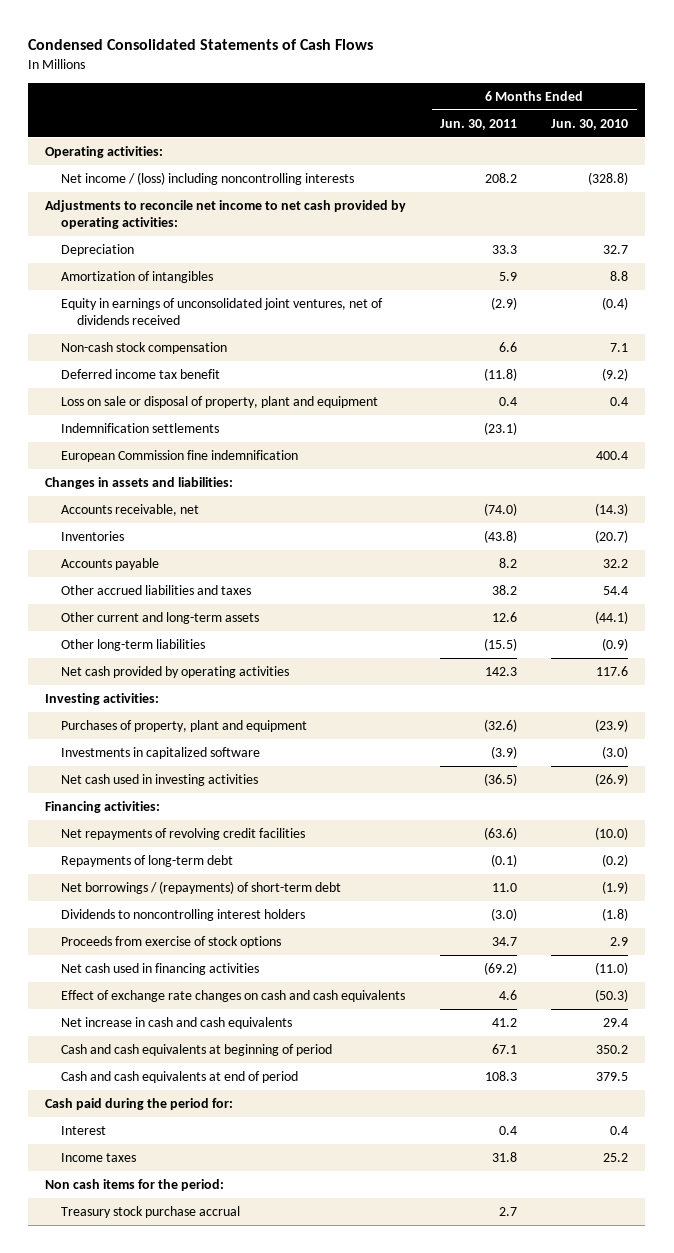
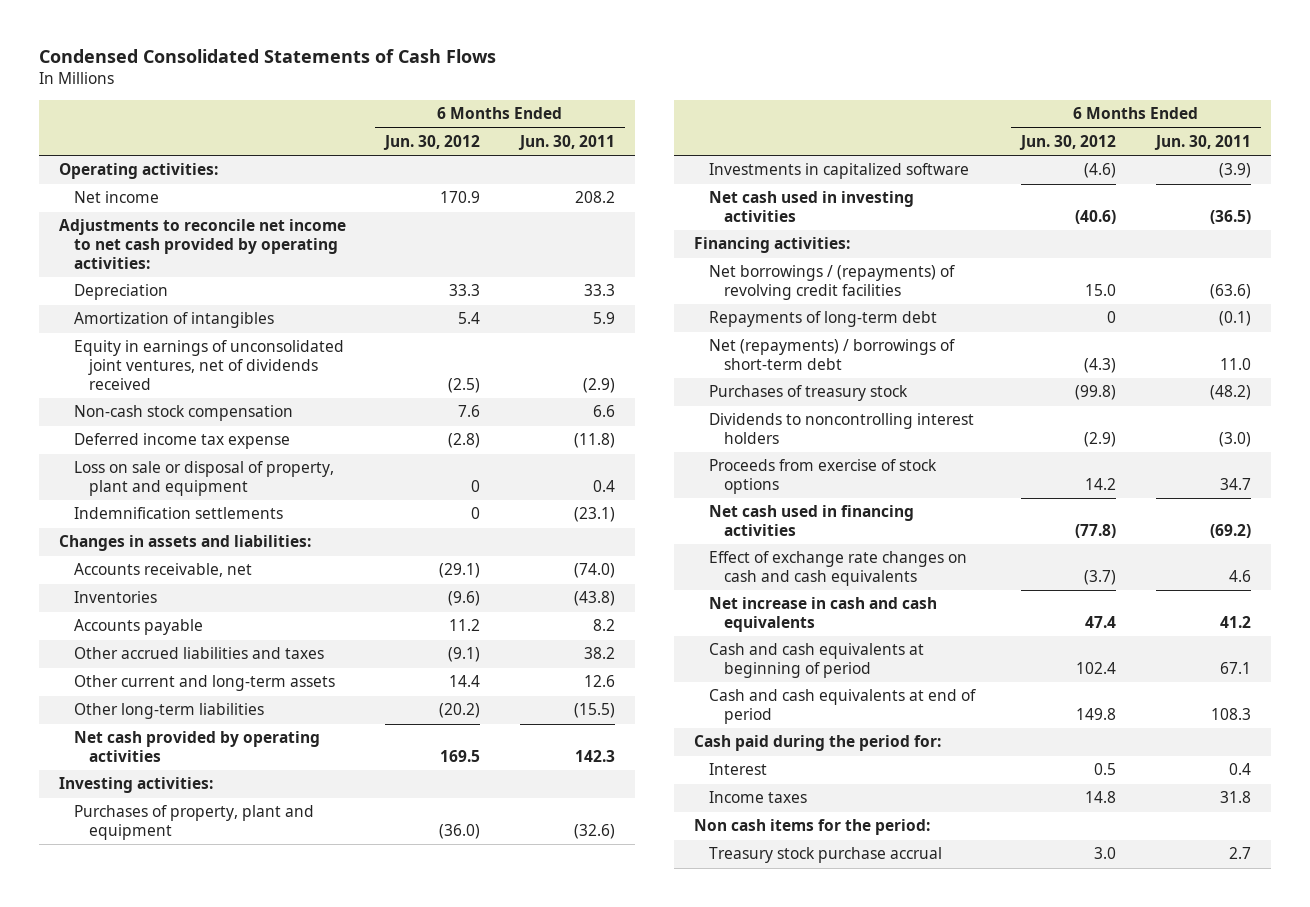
- | 6 Months Ended Jun. 30, 2011 | 6 Months Ended Jun. 30, 2010
+ | 6 Months Ended Jun. 30, 2012 | 6 Months Ended Jun. 30, 2011
- Net income / (loss) including noncontrolling interests | 208.2 | (328.8)
+ Net income | 170.9 | 208.2
- Deferred income tax benefit | (11.8) | (9.2)
+ Deferred income tax expense | (2.8) | (11.8)
- European Commission fine indemnification | | 400.4
- Net repayments of revolving credit facilities | (63.6) | (10.0)
+ Net borrowings / (repayments) of revolving credit facilities | 15.0 | (63.6)
- Net borrowings / (repayments) of short-term debt | 11.0 | (1.9)
+ Net (repayments) / borrowings of short-term debt | (4.3) | 11.0
+ Purchases of treasury stock | (99.8) | (48.2)

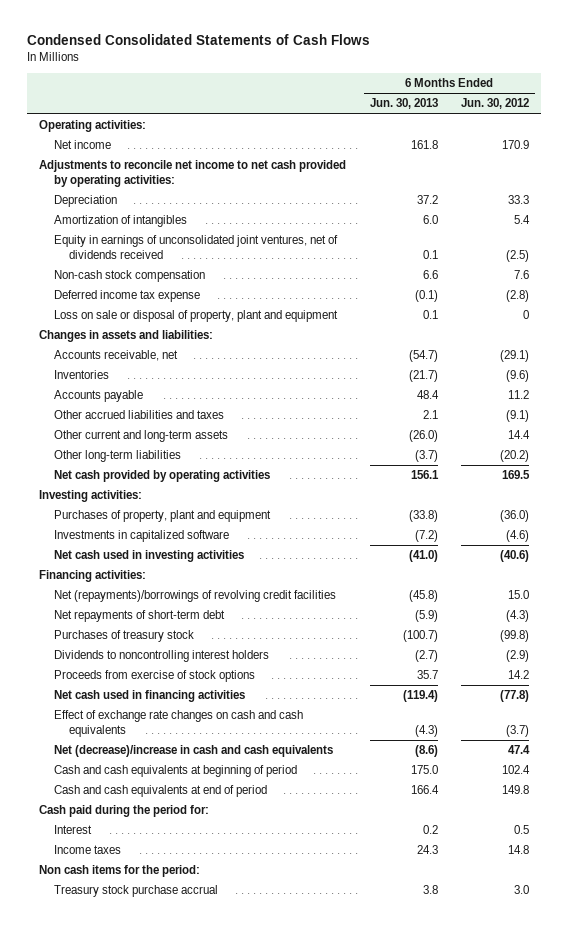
- | 6 Months Ended Jun. 30, 2012 | 6 Months Ended Jun. 30, 2011
+ | 6 Months Ended Jun. 30, 2013 | 6 Months Ended Jun. 30, 2012
- Indemnification settlements | 0 | (23.1)
- Net borrowings / (repayments) of revolving credit facilities | 15.0 | (63.6)
- Repayments of long-term debt | 0 | (0.1)
- Net (repayments) / borrowings of short-term debt | (4.3) | 11.0
+ Net (repayments)/borrowings of revolving credit facilities | (45.8) | 15.0
+ Net repayments of short-term debt | (5.9) | (4.3)
- Net increase in cash and cash equivalents | 47.4 | 41.2
+ Net (decrease)/increase in cash and cash equivalents | (8.6) | 47.4

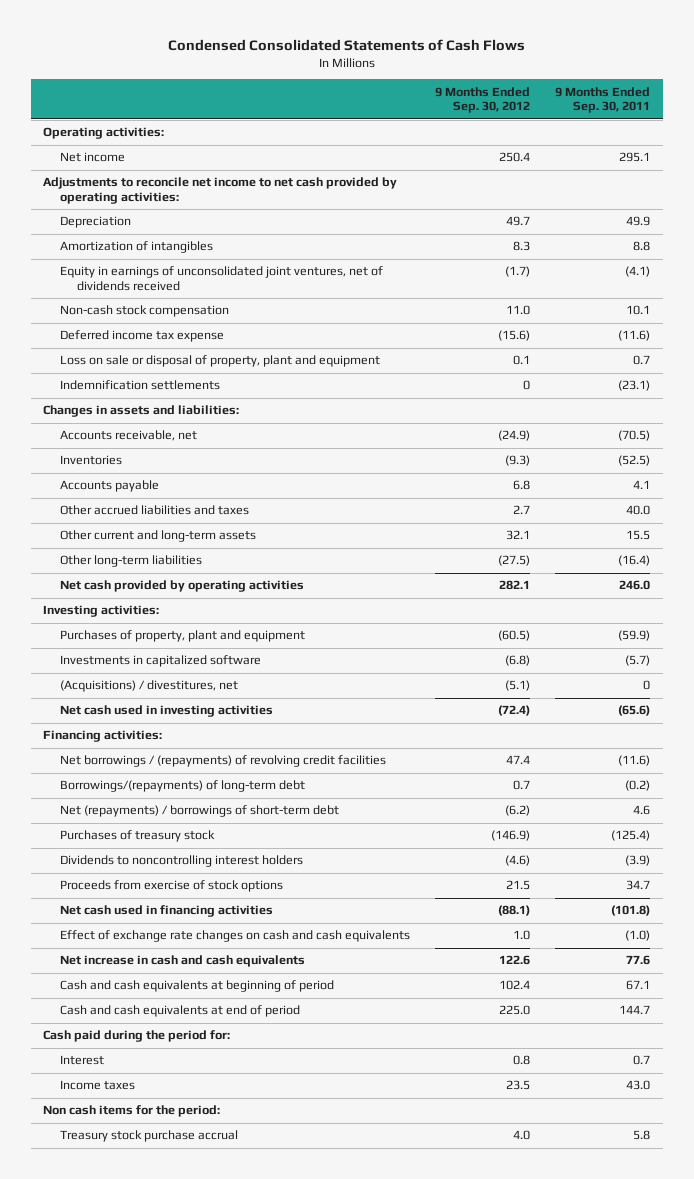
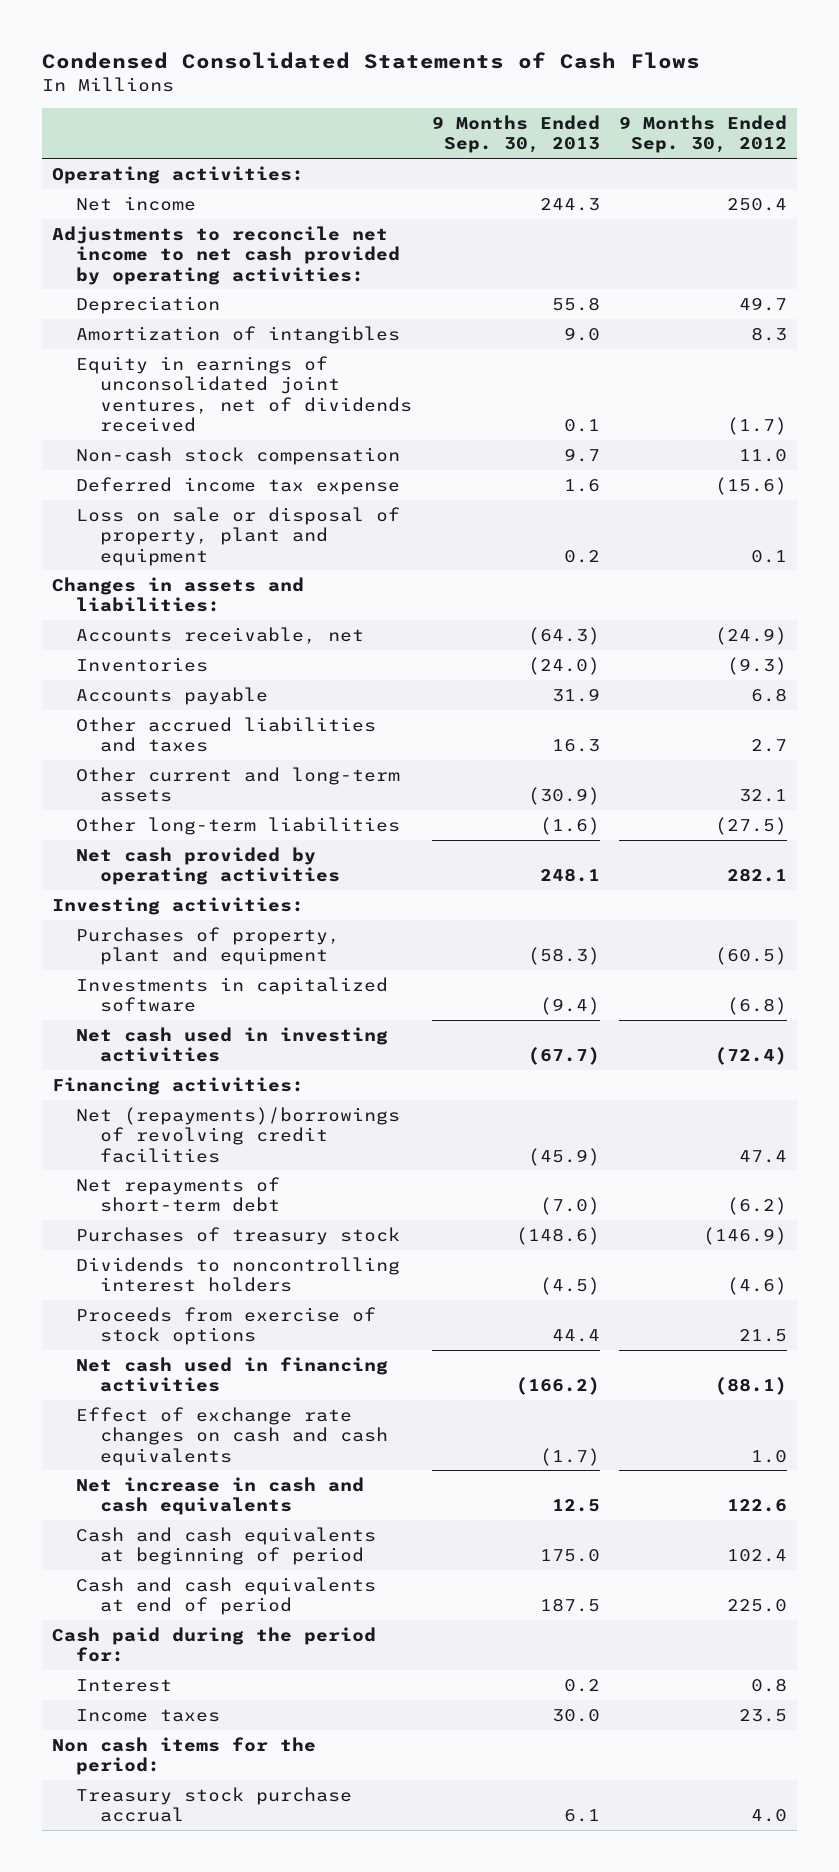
- | 9 Months Ended Sep. 30, 2012 | 9 Months Ended Sep. 30, 2011
+ | 9 Months Ended Sep. 30, 2013 | 9 Months Ended Sep. 30, 2012
- Indemnification settlements | 0 | (23.1)
- (Acquisitions) / divestitures, net | (5.1) | 0
- Net borrowings / (repayments) of revolving credit facilities | 47.4 | (11.6)
- Borrowings/(repayments) of long-term debt | 0.7 | (0.2)
- Net (repayments) / borrowings of short-term debt | (6.2) | 4.6
+ Net (repayments)/borrowings of revolving credit facilities | (45.9) | 47.4
+ Net repayments of short-term debt | (7.0) | (6.2)

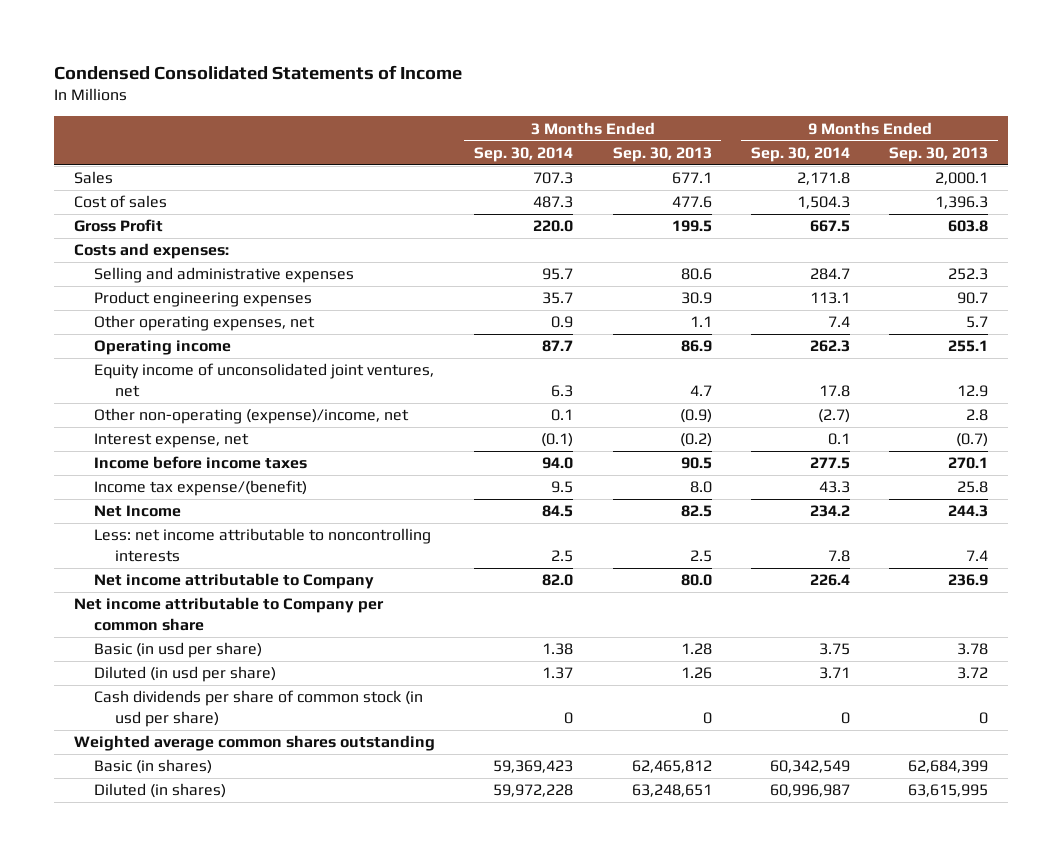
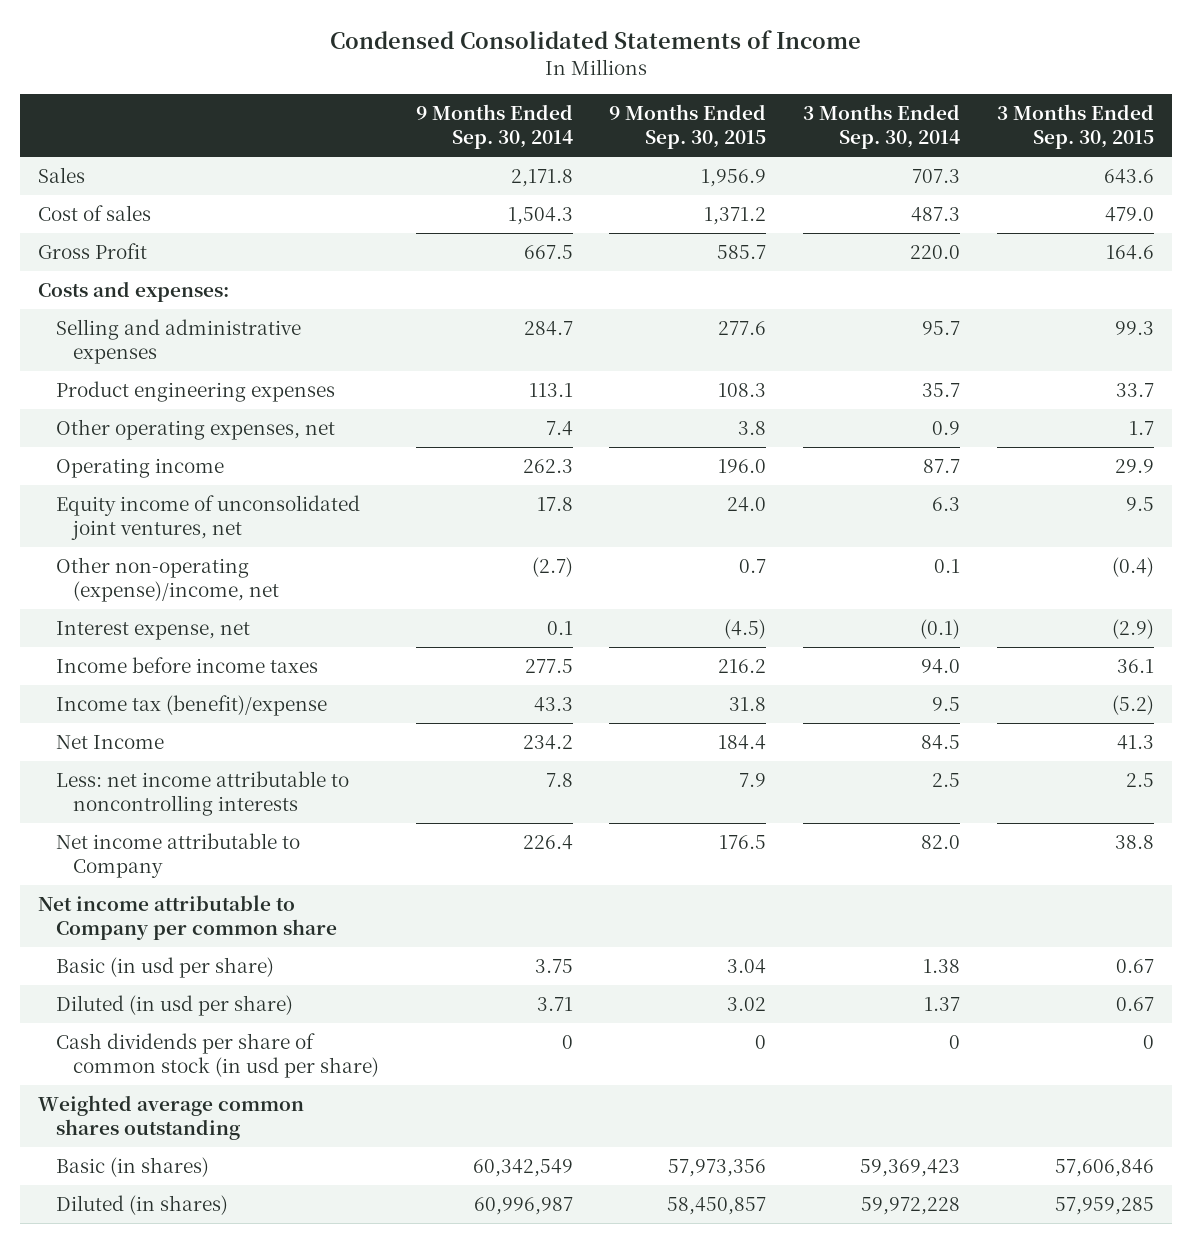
- | 3 Months Ended Sep. 30, 2014 | 3 Months Ended Sep. 30, 2013 | 9 Months Ended Sep. 30, 2014 | 9 Months Ended Sep. 30, 2013
+ | 9 Months Ended Sep. 30, 2014 | 9 Months Ended Sep. 30, 2015 | 3 Months Ended Sep. 30, 2014 | 3 Months Ended Sep. 30, 2015
- Income tax expense/(benefit) | 9.5 | 8.0 | 43.3 | 25.8
+ Income tax (benefit)/expense | 43.3 | 31.8 | 9.5 | (5.2)

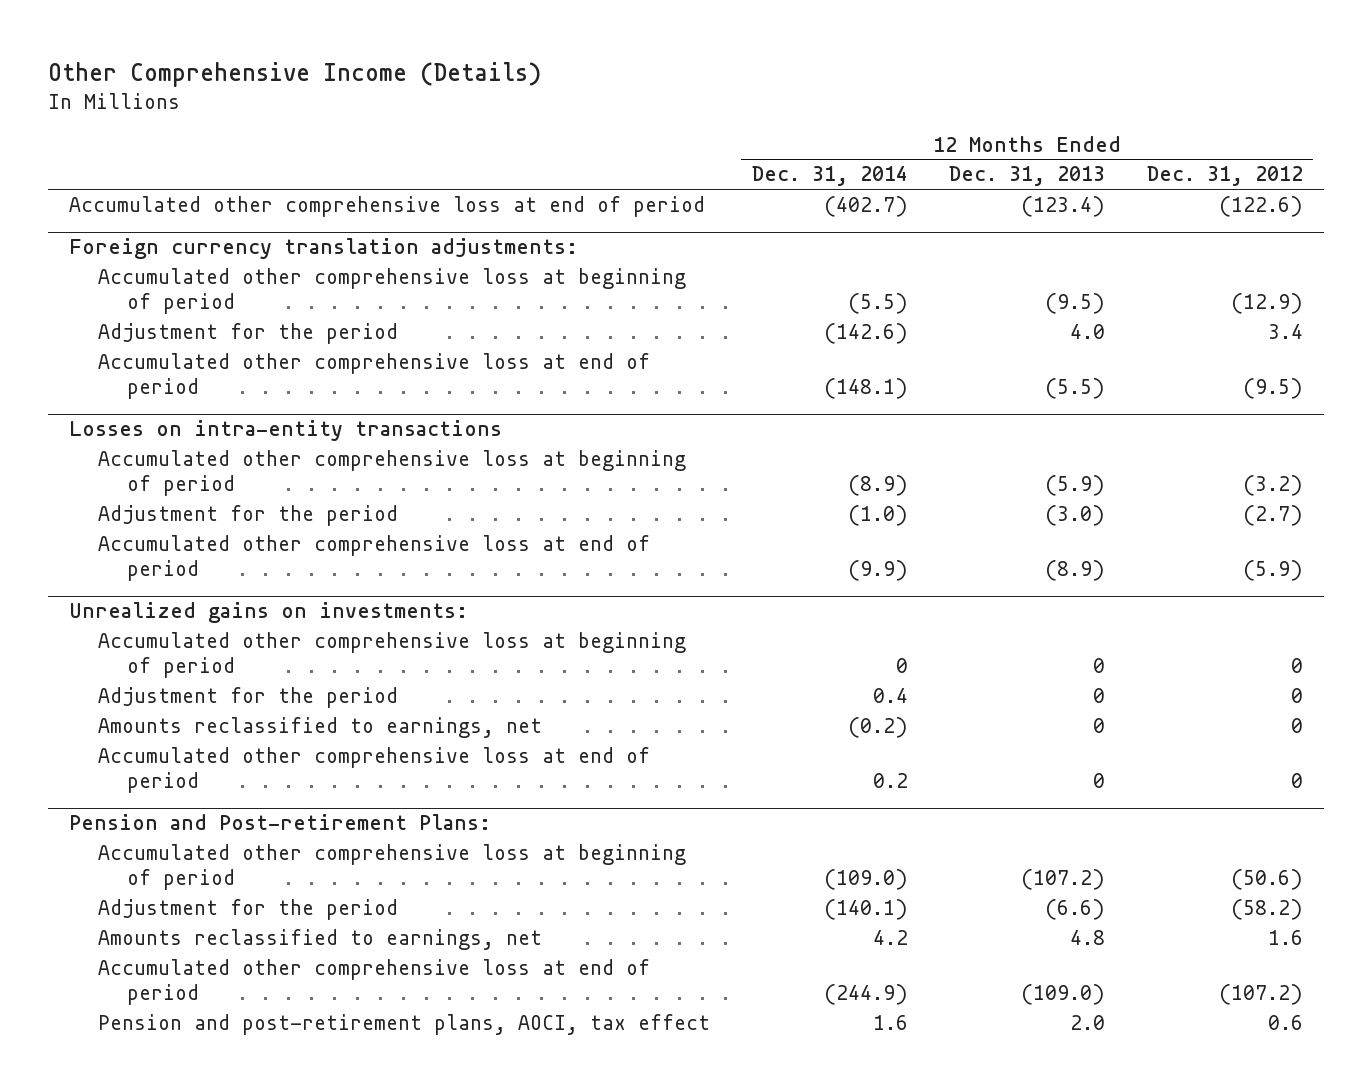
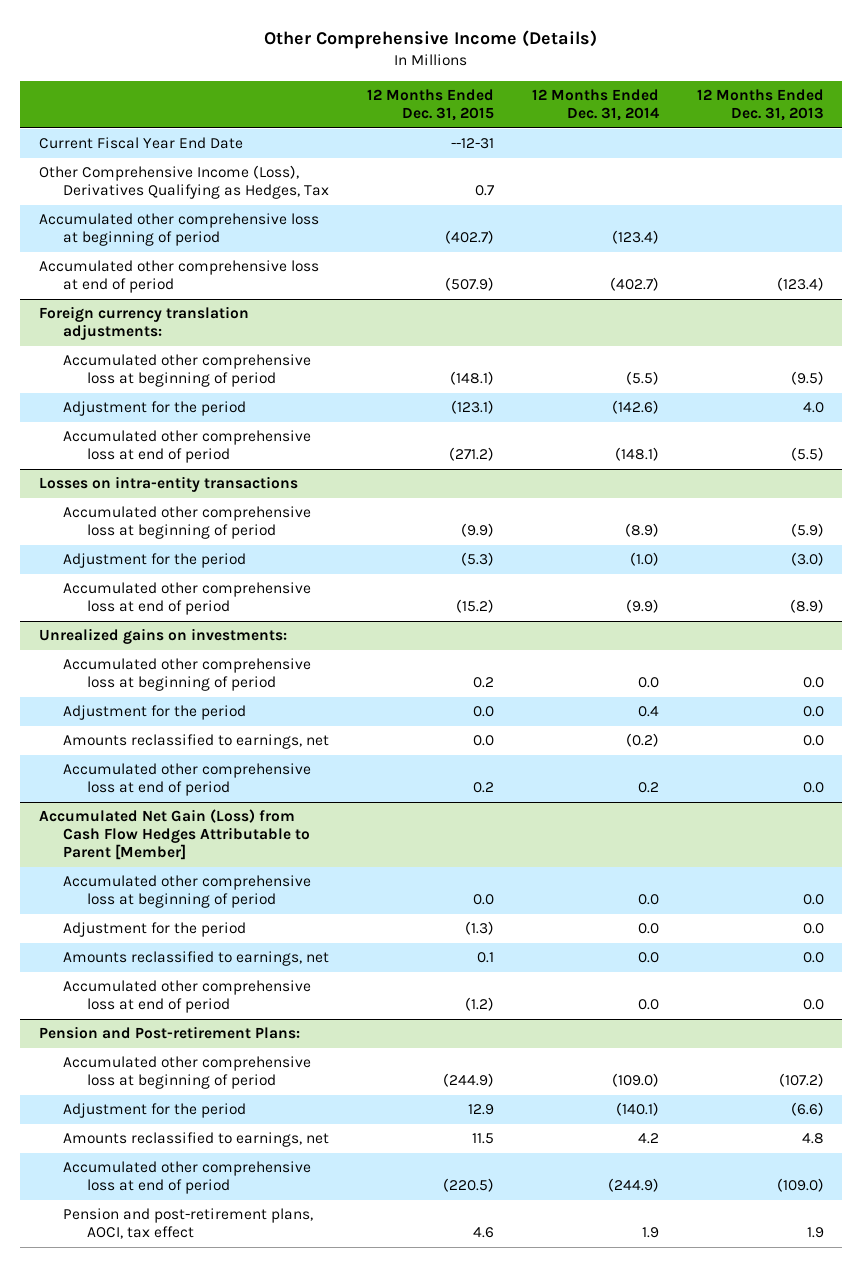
- | 12 Months Ended Dec. 31, 2014 | 12 Months Ended Dec. 31, 2013 | 12 Months Ended Dec. 31, 2012
+ | 12 Months Ended Dec. 31, 2015 | 12 Months Ended Dec. 31, 2014 | 12 Months Ended Dec. 31, 2013
+ Current Fiscal Year End Date | --12-31 | |
+ Other Comprehensive Income (Loss), Derivatives Qualifying as Hedges, Tax | 0.7 | |
+ Accumulated other comprehensive loss at beginning of period | (402.7) | (123.4) |
@ Unrealized gains on investments:
- Accumulated other comprehensive loss at beginning of period | 0 | 0 | 0
- Adjustment for the period | 0.4 | 0 | 0
- Amounts reclassified to earnings, net | (0.2) | 0 | 0
- Accumulated other comprehensive loss at end of period | 0.2 | 0 | 0
+ Accumulated other comprehensive loss at beginning of period | 0.2 | 0.0 | 0.0
+ Adjustment for the period | 0.0 | 0.4 | 0.0
+ Amounts reclassified to earnings, net | 0.0 | (0.2) | 0.0
+ Accumulated other comprehensive loss at end of period | 0.2 | 0.2 | 0.0
+ Accumulated Net Gain (Loss) from Cash Flow Hedges Attributable to Parent [Member]
+ Accumulated other comprehensive loss at beginning of period | 0.0 | 0.0 | 0.0
+ Adjustment for the period | (1.3) | 0.0 | 0.0
+ Amounts reclassified to earnings, net | 0.1 | 0.0 | 0.0
+ Accumulated other comprehensive loss at end of period | (1.2) | 0.0 | 0.0
@ Pension and Post-retirement Plans:
- Pension and post-retirement plans, AOCI, tax effect | 1.6 | 2.0 | 0.6
+ Pension and post-retirement plans, AOCI, tax effect | 4.6 | 1.9 | 1.9

